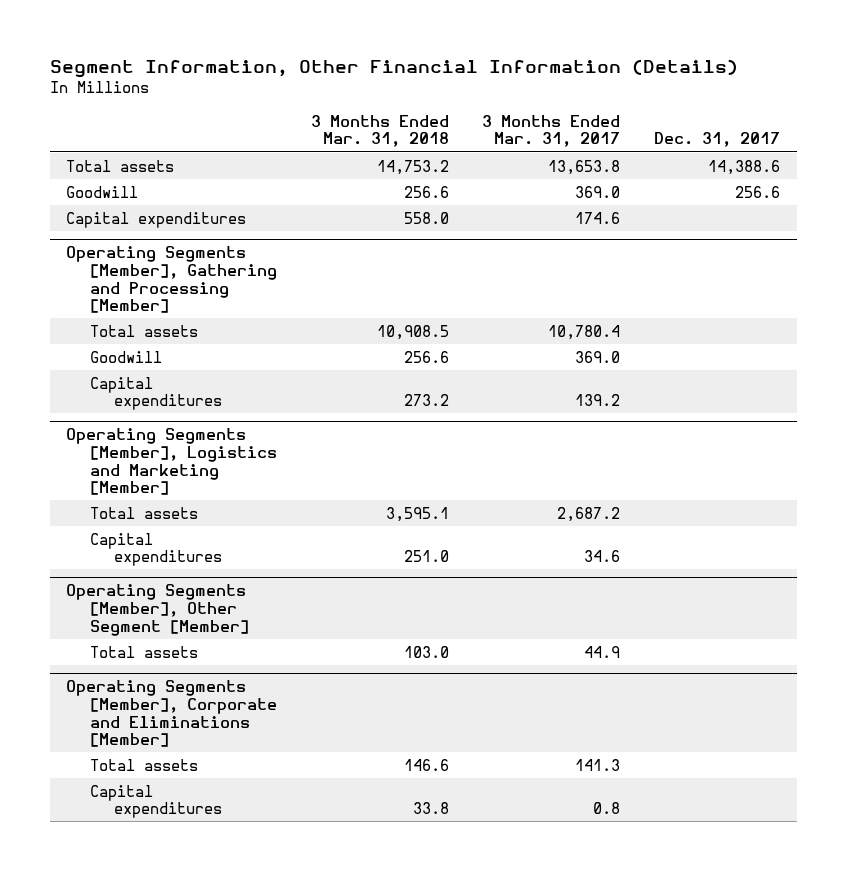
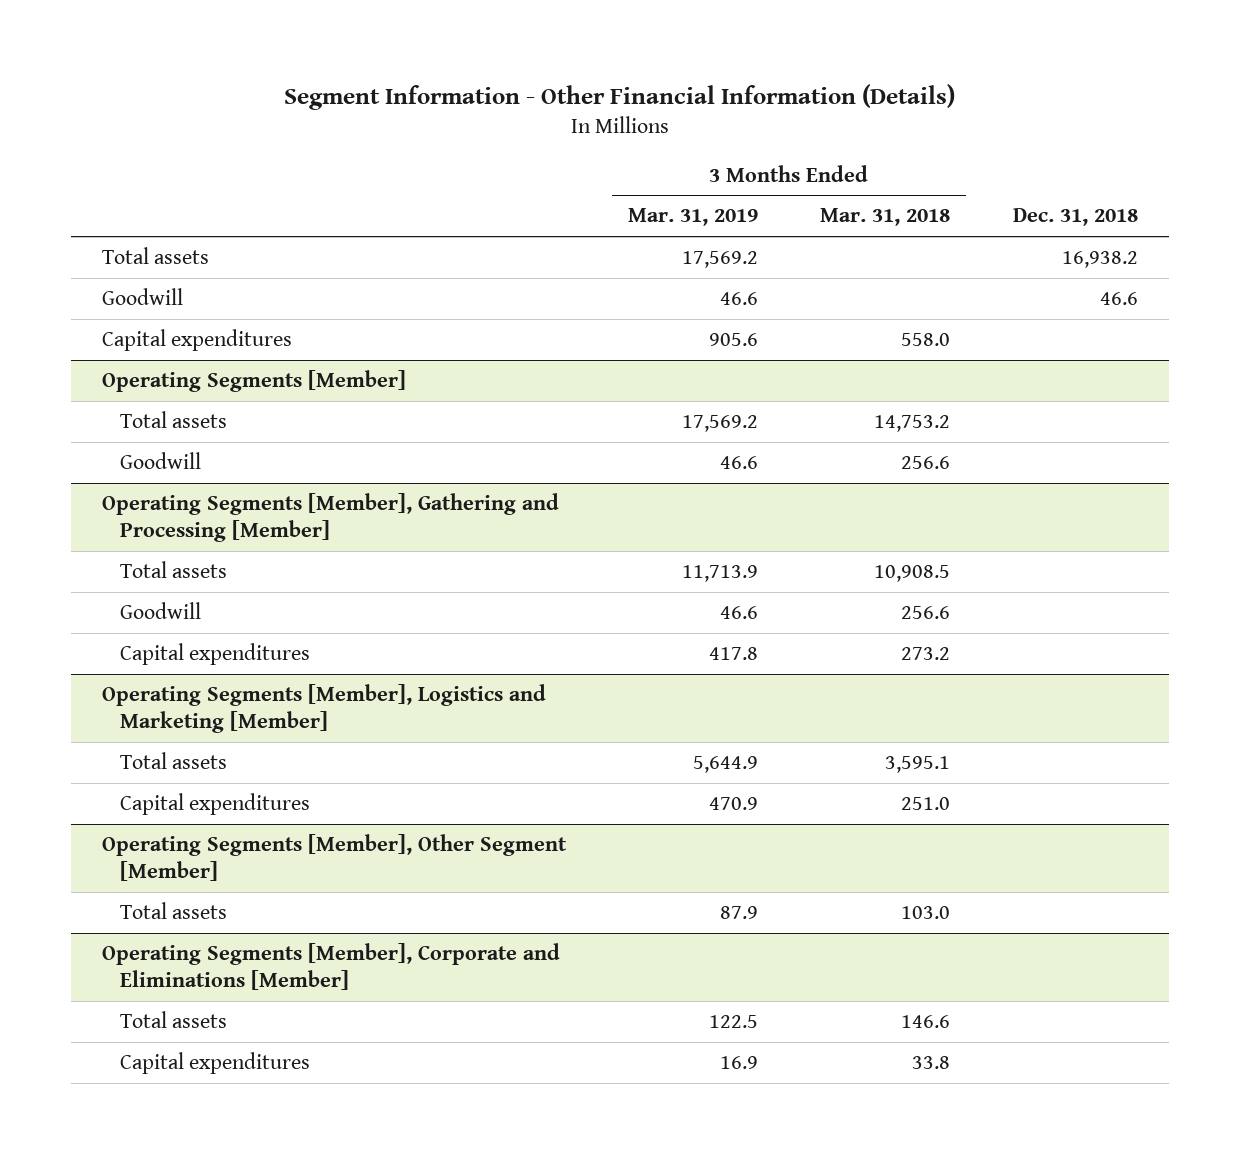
- Segment Information, Other Financial Information (Details)
+ Segment Information - Other Financial Information (Details)
- | 3 Months Ended Mar. 31, 2018 | 3 Months Ended Mar. 31, 2017 | Dec. 31, 2017
+ | 3 Months Ended Mar. 31, 2019 | 3 Months Ended Mar. 31, 2018 | Dec. 31, 2018
+ Total assets | 17,569.2 | | 16,938.2
+ Goodwill | 46.6 | | 46.6
moved up: Capital expenditures | 905.6 | 558.0 |
+ Operating Segments [Member]

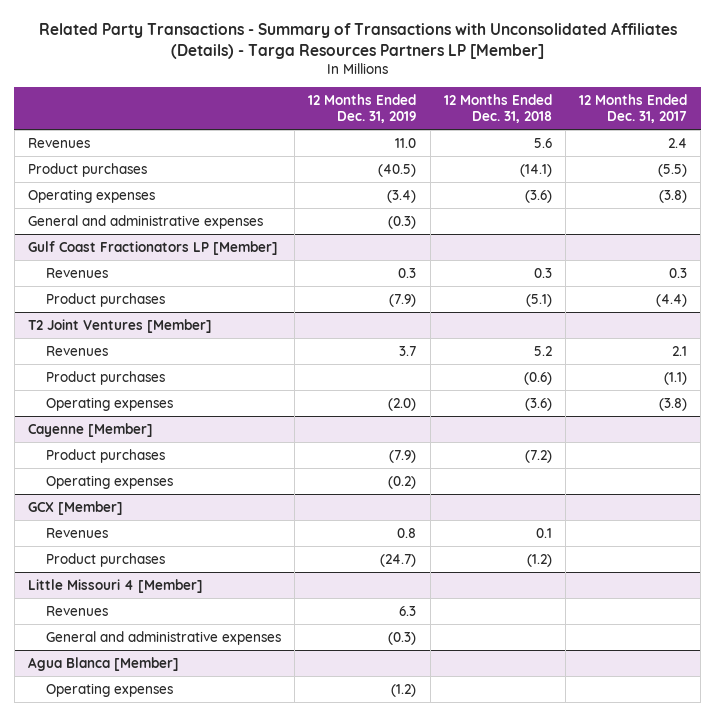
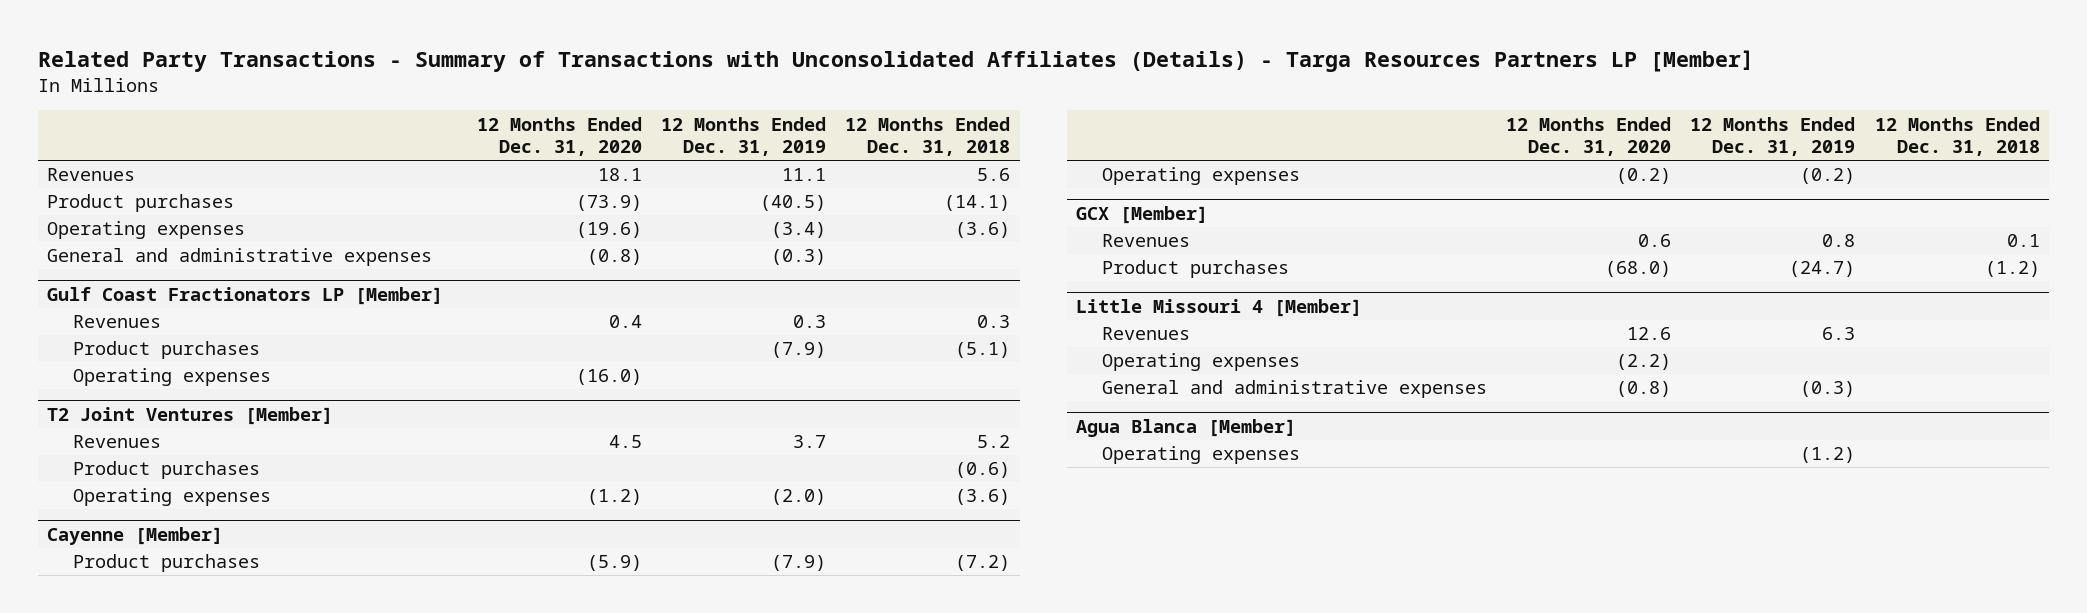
- | 12 Months Ended Dec. 31, 2019 | 12 Months Ended Dec. 31, 2018 | 12 Months Ended Dec. 31, 2017
+ | 12 Months Ended Dec. 31, 2020 | 12 Months Ended Dec. 31, 2019 | 12 Months Ended Dec. 31, 2018
- Revenues | 11.0 | 5.6 | 2.4
+ Revenues | 18.1 | 11.1 | 5.6
@ Gulf Coast Fractionators LP [Member]
+ Operating expenses | (16.0) | |
@ Little Missouri 4 [Member]
+ Operating expenses | (2.2) | |

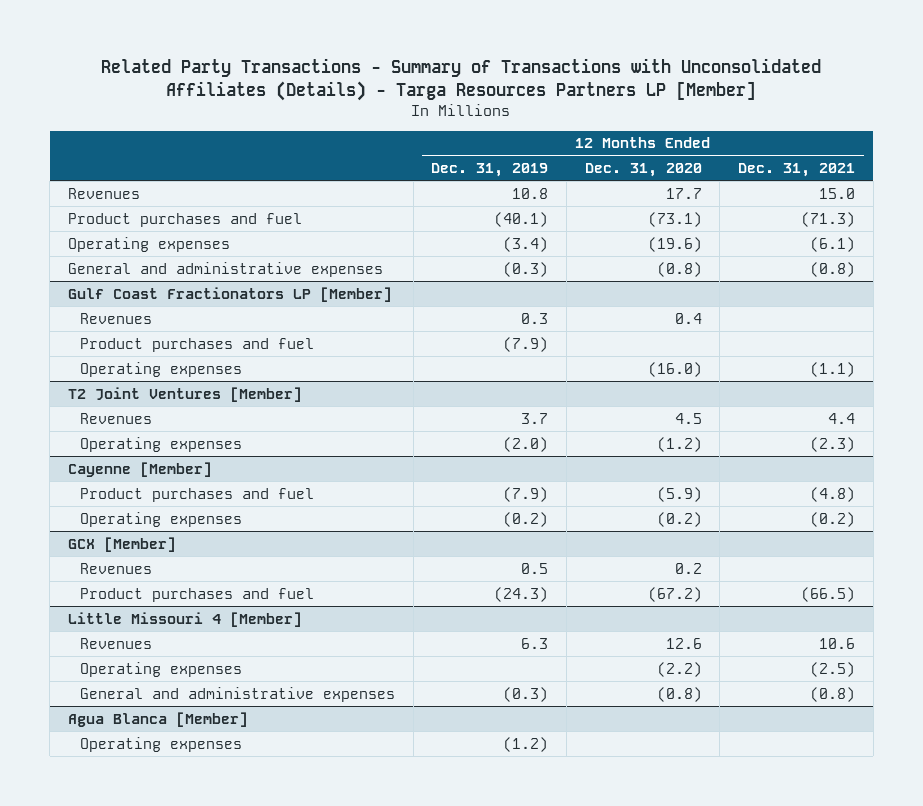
- | 12 Months Ended Dec. 31, 2020 | 12 Months Ended Dec. 31, 2019 | 12 Months Ended Dec. 31, 2018
+ | 12 Months Ended Dec. 31, 2019 | 12 Months Ended Dec. 31, 2020 | 12 Months Ended Dec. 31, 2021
- Revenues | 18.1 | 11.1 | 5.6
- Product purchases | (73.9) | (40.5) | (14.1)
+ Revenues | 10.8 | 17.7 | 15.0
+ Product purchases and fuel | (40.1) | (73.1) | (71.3)
@ Gulf Coast Fractionators LP [Member]
- Product purchases | | (7.9) | (5.1)
+ Product purchases and fuel | (7.9) | |
@ T2 Joint Ventures [Member]
- Product purchases | | | (0.6)
@ Cayenne [Member]
- Product purchases | (5.9) | (7.9) | (7.2)
+ Product purchases and fuel | (7.9) | (5.9) | (4.8)
@ GCX [Member]
- Revenues | 0.6 | 0.8 | 0.1
- Product purchases | (68.0) | (24.7) | (1.2)
+ Revenues | 0.5 | 0.2 |
+ Product purchases and fuel | (24.3) | (67.2) | (66.5)

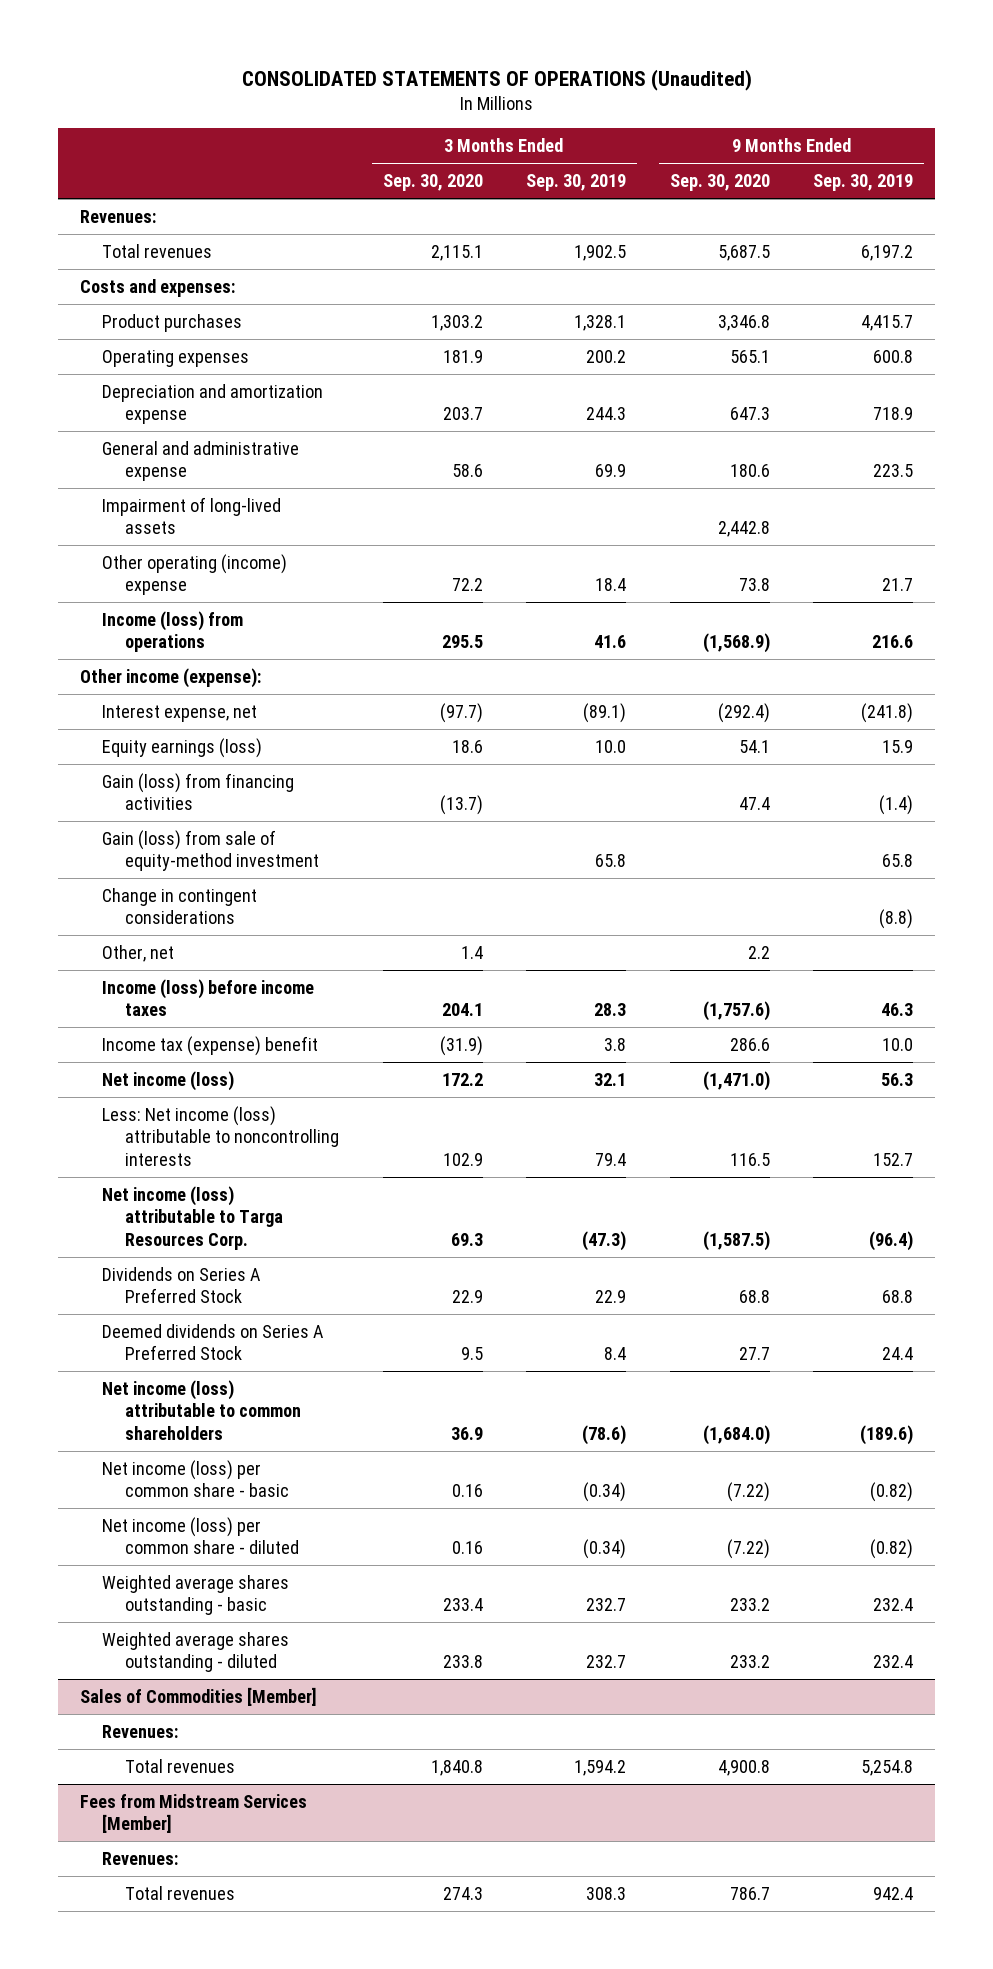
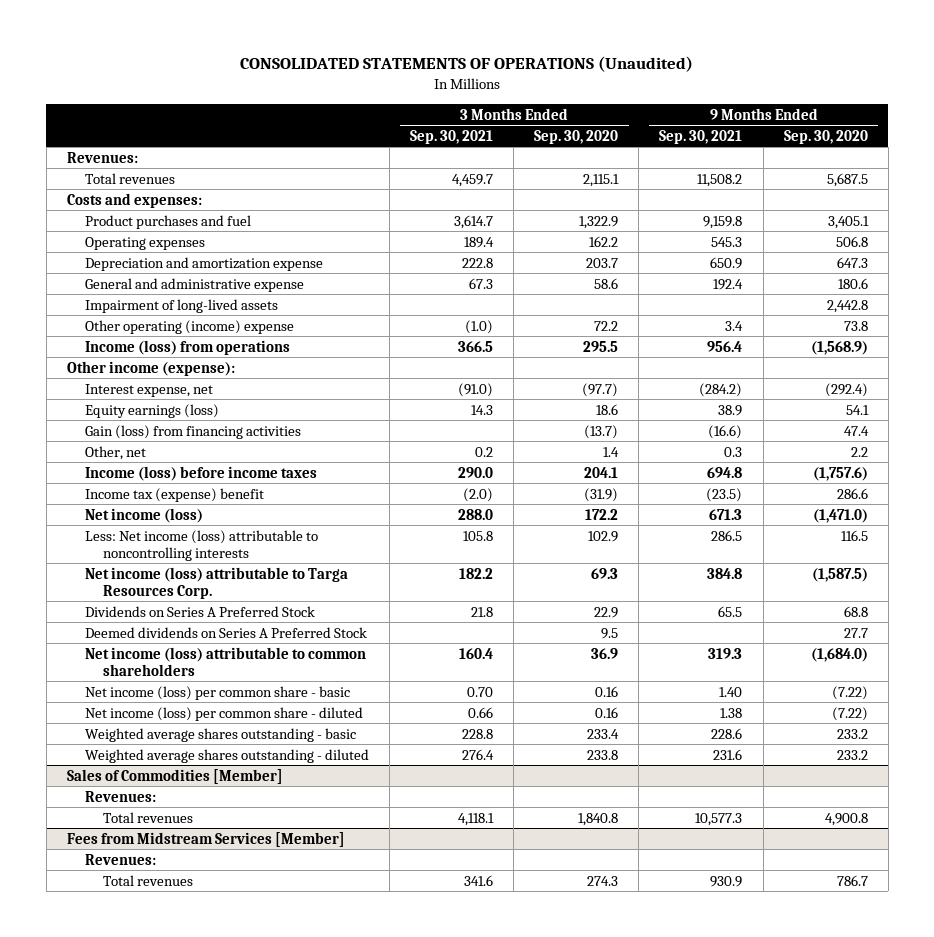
- | 3 Months Ended Sep. 30, 2020 | 3 Months Ended Sep. 30, 2019 | 9 Months Ended Sep. 30, 2020 | 9 Months Ended Sep. 30, 2019
+ | 3 Months Ended Sep. 30, 2021 | 3 Months Ended Sep. 30, 2020 | 9 Months Ended Sep. 30, 2021 | 9 Months Ended Sep. 30, 2020
- Product purchases | 1,303.2 | 1,328.1 | 3,346.8 | 4,415.7
- Operating expenses | 181.9 | 200.2 | 565.1 | 600.8
+ Product purchases and fuel | 3,614.7 | 1,322.9 | 9,159.8 | 3,405.1
+ Operating expenses | 189.4 | 162.2 | 545.3 | 506.8
- Gain (loss) from sale of equity-method investment | | 65.8 | | 65.8
- Change in contingent considerations | | | | (8.8)

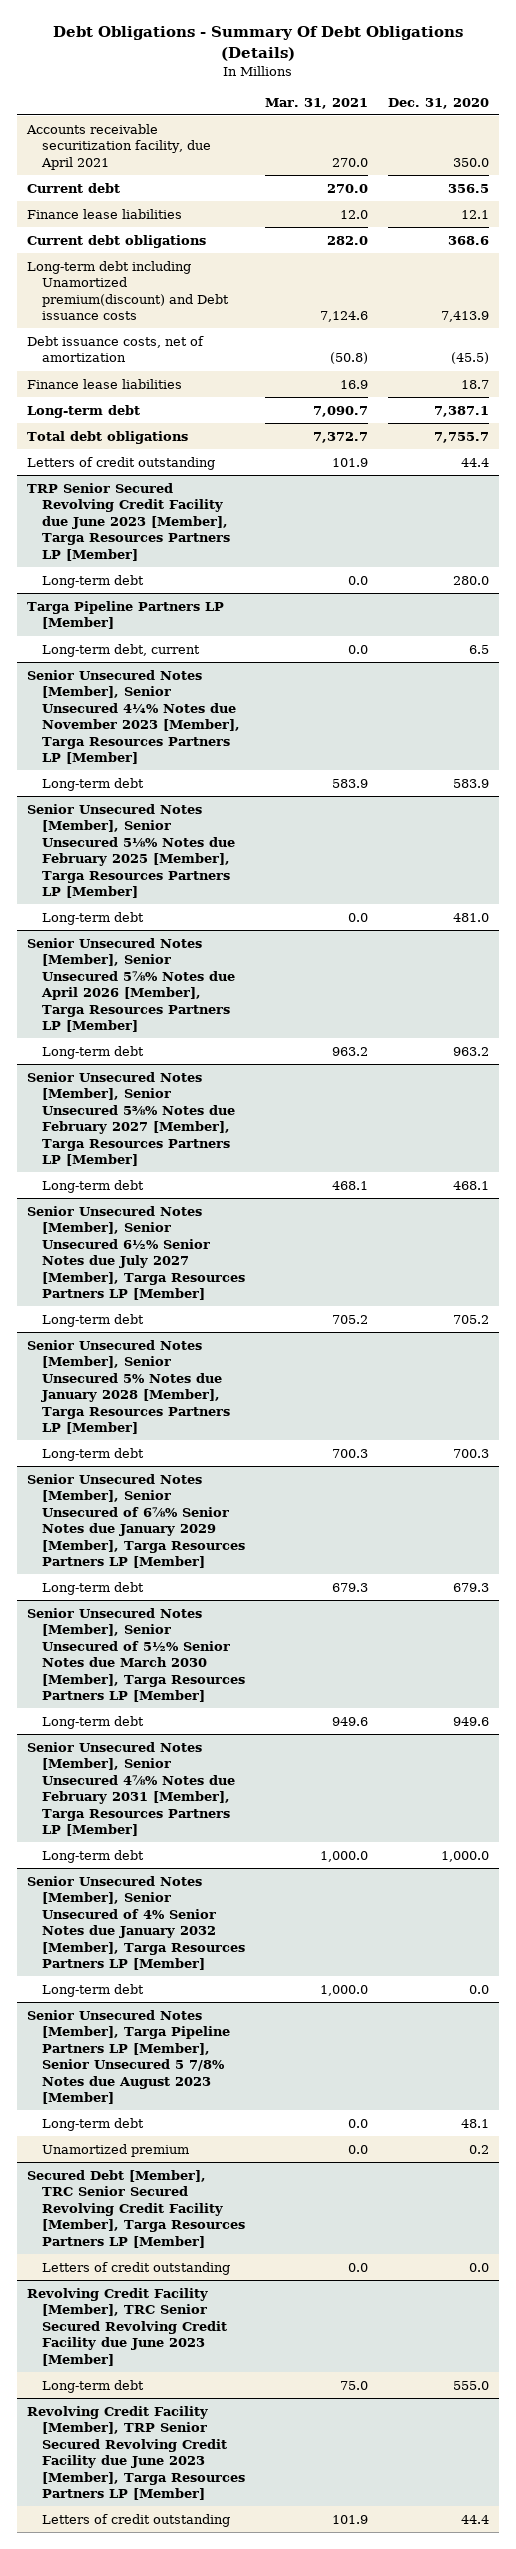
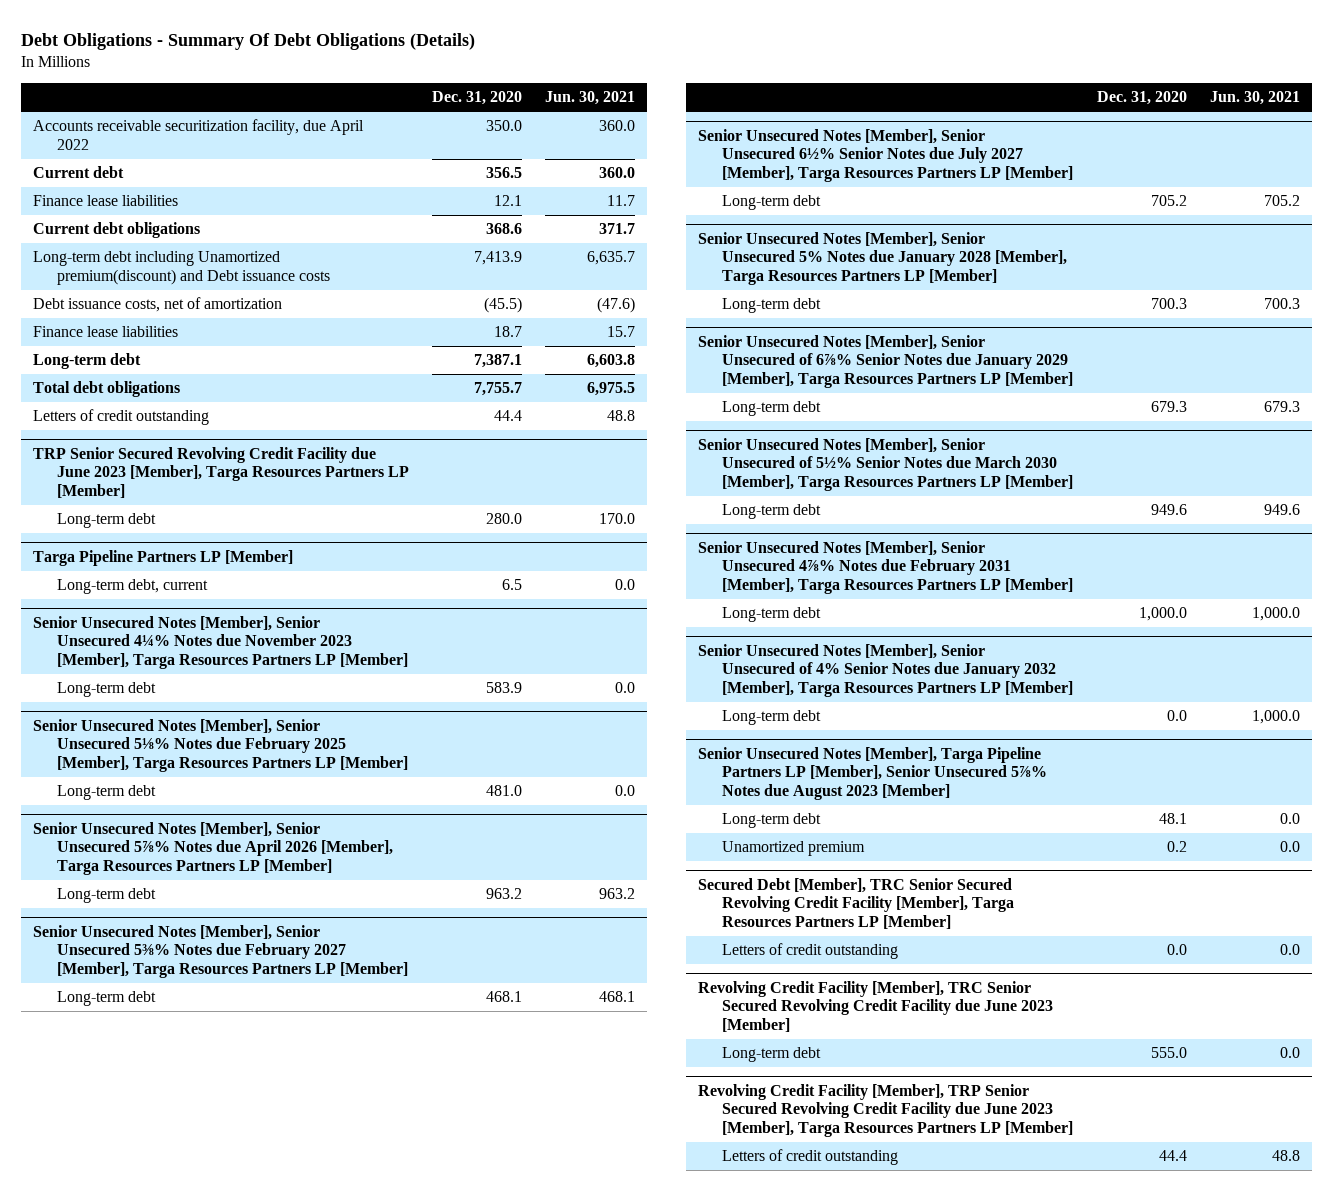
- | Mar. 31, 2021 | Dec. 31, 2020
+ | Dec. 31, 2020 | Jun. 30, 2021
- Accounts receivable securitization facility, due April 2021 | 270.0 | 350.0
+ Accounts receivable securitization facility, due April 2022 | 350.0 | 360.0
- Senior Unsecured Notes [Member], Targa Pipeline Partners LP [Member], Senior Unsecured 5 7/8% Notes due August 2023 [Member]
+ Senior Unsecured Notes [Member], Targa Pipeline Partners LP [Member], Senior Unsecured 5⅞% Notes due August 2023 [Member]

